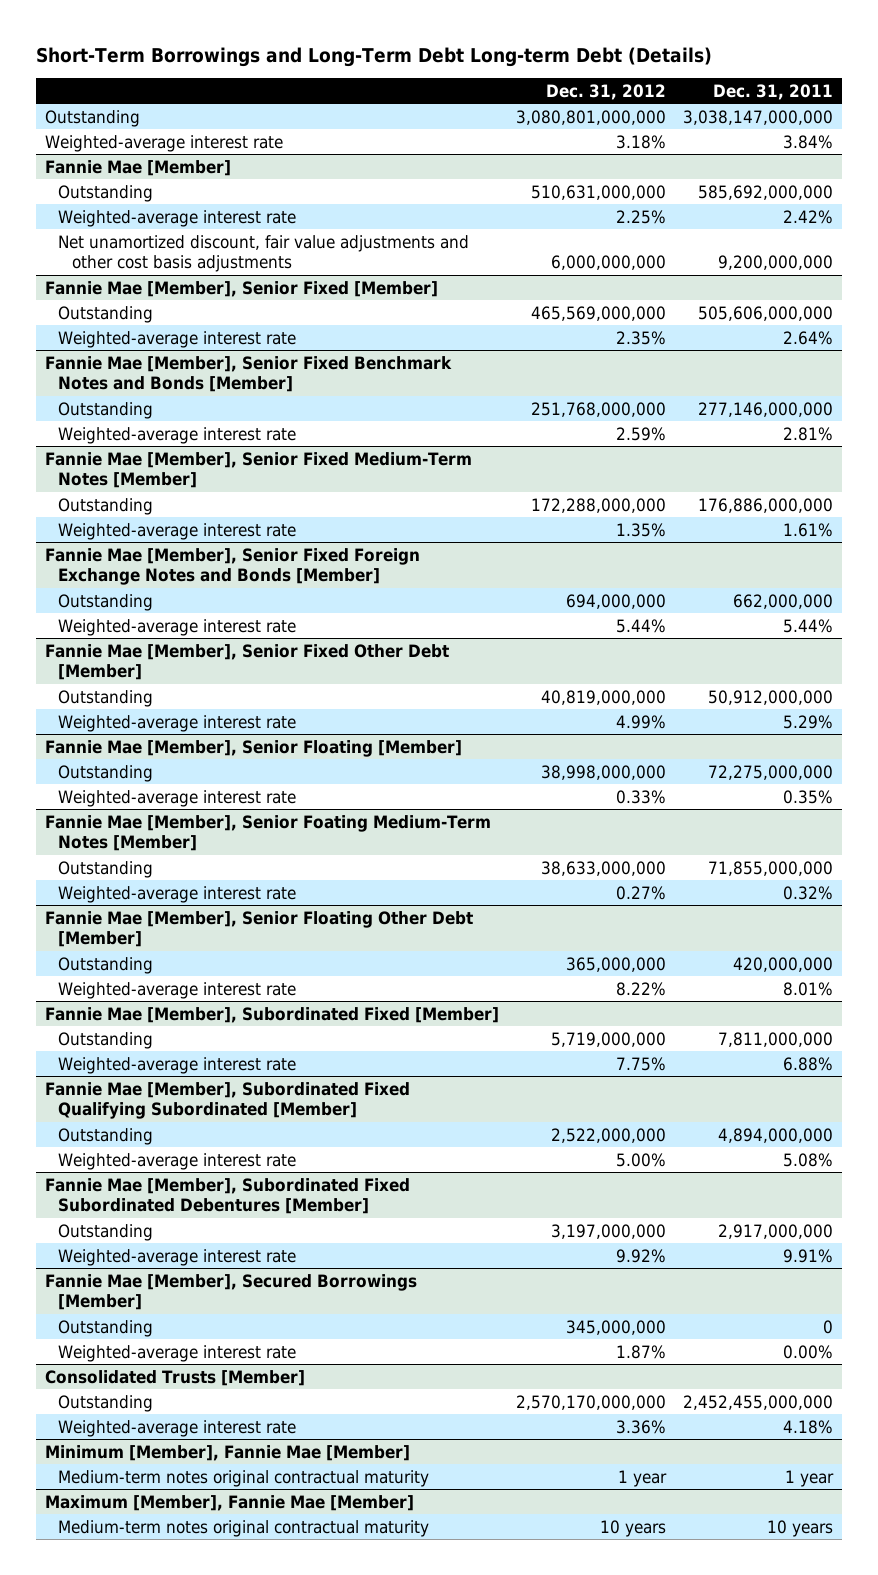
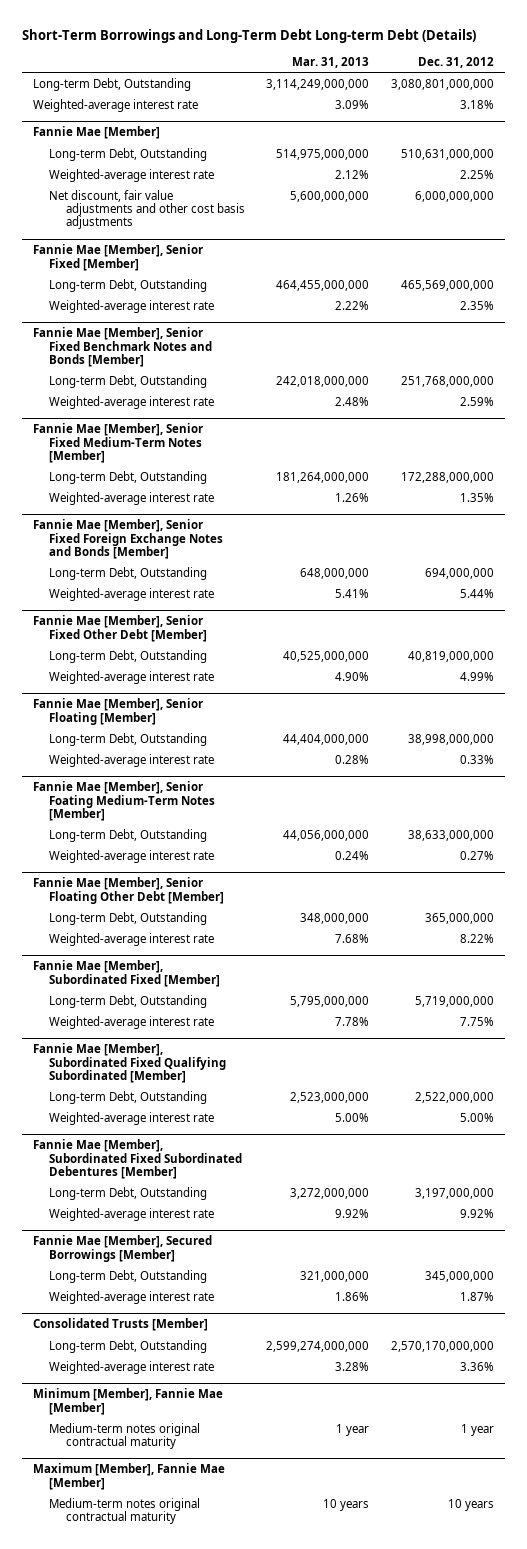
- | Dec. 31, 2012 | Dec. 31, 2011
+ | Mar. 31, 2013 | Dec. 31, 2012
- Outstanding | 3,080,801,000,000 | 3,038,147,000,000
+ Long-term Debt, Outstanding | 3,114,249,000,000 | 3,080,801,000,000
@ Fannie Mae [Member]
- Outstanding | 510,631,000,000 | 585,692,000,000
+ Long-term Debt, Outstanding | 514,975,000,000 | 510,631,000,000
- Net unamortized discount, fair value adjustments and other cost basis adjustments | 6,000,000,000 | 9,200,000,000
+ Net discount, fair value adjustments and other cost basis adjustments | 5,600,000,000 | 6,000,000,000
@ Fannie Mae [Member], Senior Fixed [Member]
- Outstanding | 465,569,000,000 | 505,606,000,000
+ Long-term Debt, Outstanding | 464,455,000,000 | 465,569,000,000
@ Fannie Mae [Member], Senior Fixed Benchmark Notes and Bonds [Member]
- Outstanding | 251,768,000,000 | 277,146,000,000
+ Long-term Debt, Outstanding | 242,018,000,000 | 251,768,000,000
@ Fannie Mae [Member], Senior Fixed Medium-Term Notes [Member]
- Outstanding | 172,288,000,000 | 176,886,000,000
+ Long-term Debt, Outstanding | 181,264,000,000 | 172,288,000,000
@ Fannie Mae [Member], Senior Fixed Foreign Exchange Notes and Bonds [Member]
- Outstanding | 694,000,000 | 662,000,000
+ Long-term Debt, Outstanding | 648,000,000 | 694,000,000
@ Fannie Mae [Member], Senior Fixed Other Debt [Member]
- Outstanding | 40,819,000,000 | 50,912,000,000
+ Long-term Debt, Outstanding | 40,525,000,000 | 40,819,000,000
@ Fannie Mae [Member], Senior Floating [Member]
- Outstanding | 38,998,000,000 | 72,275,000,000
+ Long-term Debt, Outstanding | 44,404,000,000 | 38,998,000,000
@ Fannie Mae [Member], Senior Foating Medium-Term Notes [Member]
- Outstanding | 38,633,000,000 | 71,855,000,000
+ Long-term Debt, Outstanding | 44,056,000,000 | 38,633,000,000
@ Fannie Mae [Member], Senior Floating Other Debt [Member]
- Outstanding | 365,000,000 | 420,000,000
+ Long-term Debt, Outstanding | 348,000,000 | 365,000,000
@ Fannie Mae [Member], Subordinated Fixed [Member]
- Outstanding | 5,719,000,000 | 7,811,000,000
+ Long-term Debt, Outstanding | 5,795,000,000 | 5,719,000,000
@ Fannie Mae [Member], Subordinated Fixed Qualifying Subordinated [Member]
- Outstanding | 2,522,000,000 | 4,894,000,000
+ Long-term Debt, Outstanding | 2,523,000,000 | 2,522,000,000
@ Fannie Mae [Member], Subordinated Fixed Subordinated Debentures [Member]
- Outstanding | 3,197,000,000 | 2,917,000,000
+ Long-term Debt, Outstanding | 3,272,000,000 | 3,197,000,000
@ Fannie Mae [Member], Secured Borrowings [Member]
- Outstanding | 345,000,000 | 0
+ Long-term Debt, Outstanding | 321,000,000 | 345,000,000
@ Consolidated Trusts [Member]
- Outstanding | 2,570,170,000,000 | 2,452,455,000,000
+ Long-term Debt, Outstanding | 2,599,274,000,000 | 2,570,170,000,000

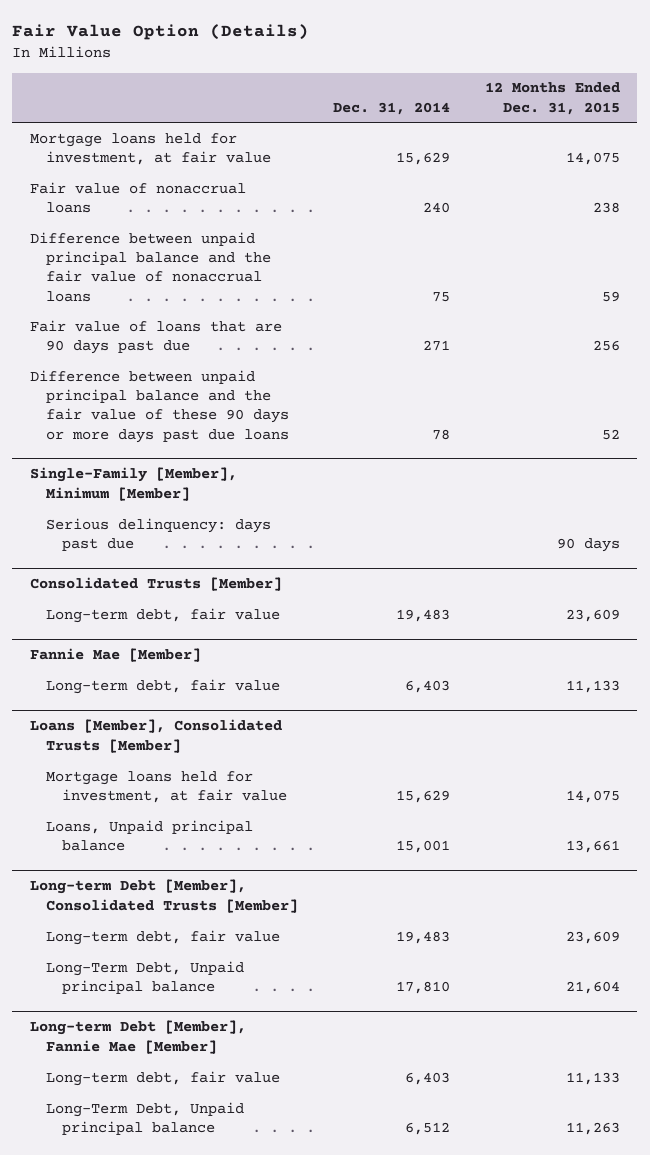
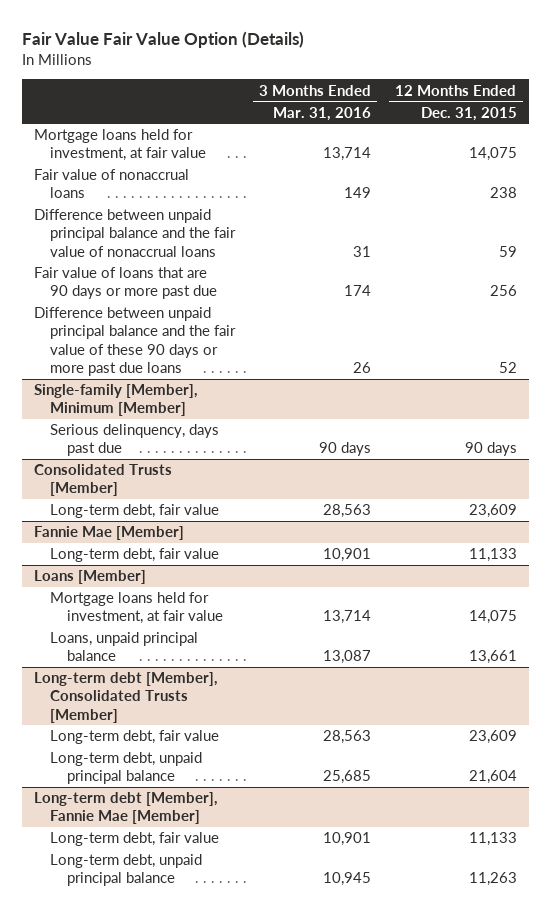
- Fair Value Option (Details)
+ Fair Value Fair Value Option (Details)
- | Dec. 31, 2014 | 12 Months Ended Dec. 31, 2015
+ | 3 Months Ended Mar. 31, 2016 | 12 Months Ended Dec. 31, 2015
- Fair value of loans that are 90 days past due | 271 | 256
- Difference between unpaid principal balance and the fair value of these 90 days or more days past due loans | 78 | 52
- Single-Family [Member], Minimum [Member]
- Serious delinquency: days past due | | 90 days
+ Fair value of loans that are 90 days or more past due | 174 | 256
+ Difference between unpaid principal balance and the fair value of these 90 days or more past due loans | 26 | 52
+ Single-family [Member], Minimum [Member]
+ Serious delinquency, days past due | 90 days | 90 days
- Loans [Member], Consolidated Trusts [Member]
+ Loans [Member]
- Loans, Unpaid principal balance | 15,001 | 13,661
- Long-term Debt [Member], Consolidated Trusts [Member]
+ Loans, unpaid principal balance | 13,087 | 13,661
+ Long-term debt [Member], Consolidated Trusts [Member]
- Long-Term Debt, Unpaid principal balance | 17,810 | 21,604
- Long-term Debt [Member], Fannie Mae [Member]
+ Long-term debt, unpaid principal balance | 25,685 | 21,604
+ Long-term debt [Member], Fannie Mae [Member]
- Long-Term Debt, Unpaid principal balance | 6,512 | 11,263
+ Long-term debt, unpaid principal balance | 10,945 | 11,263

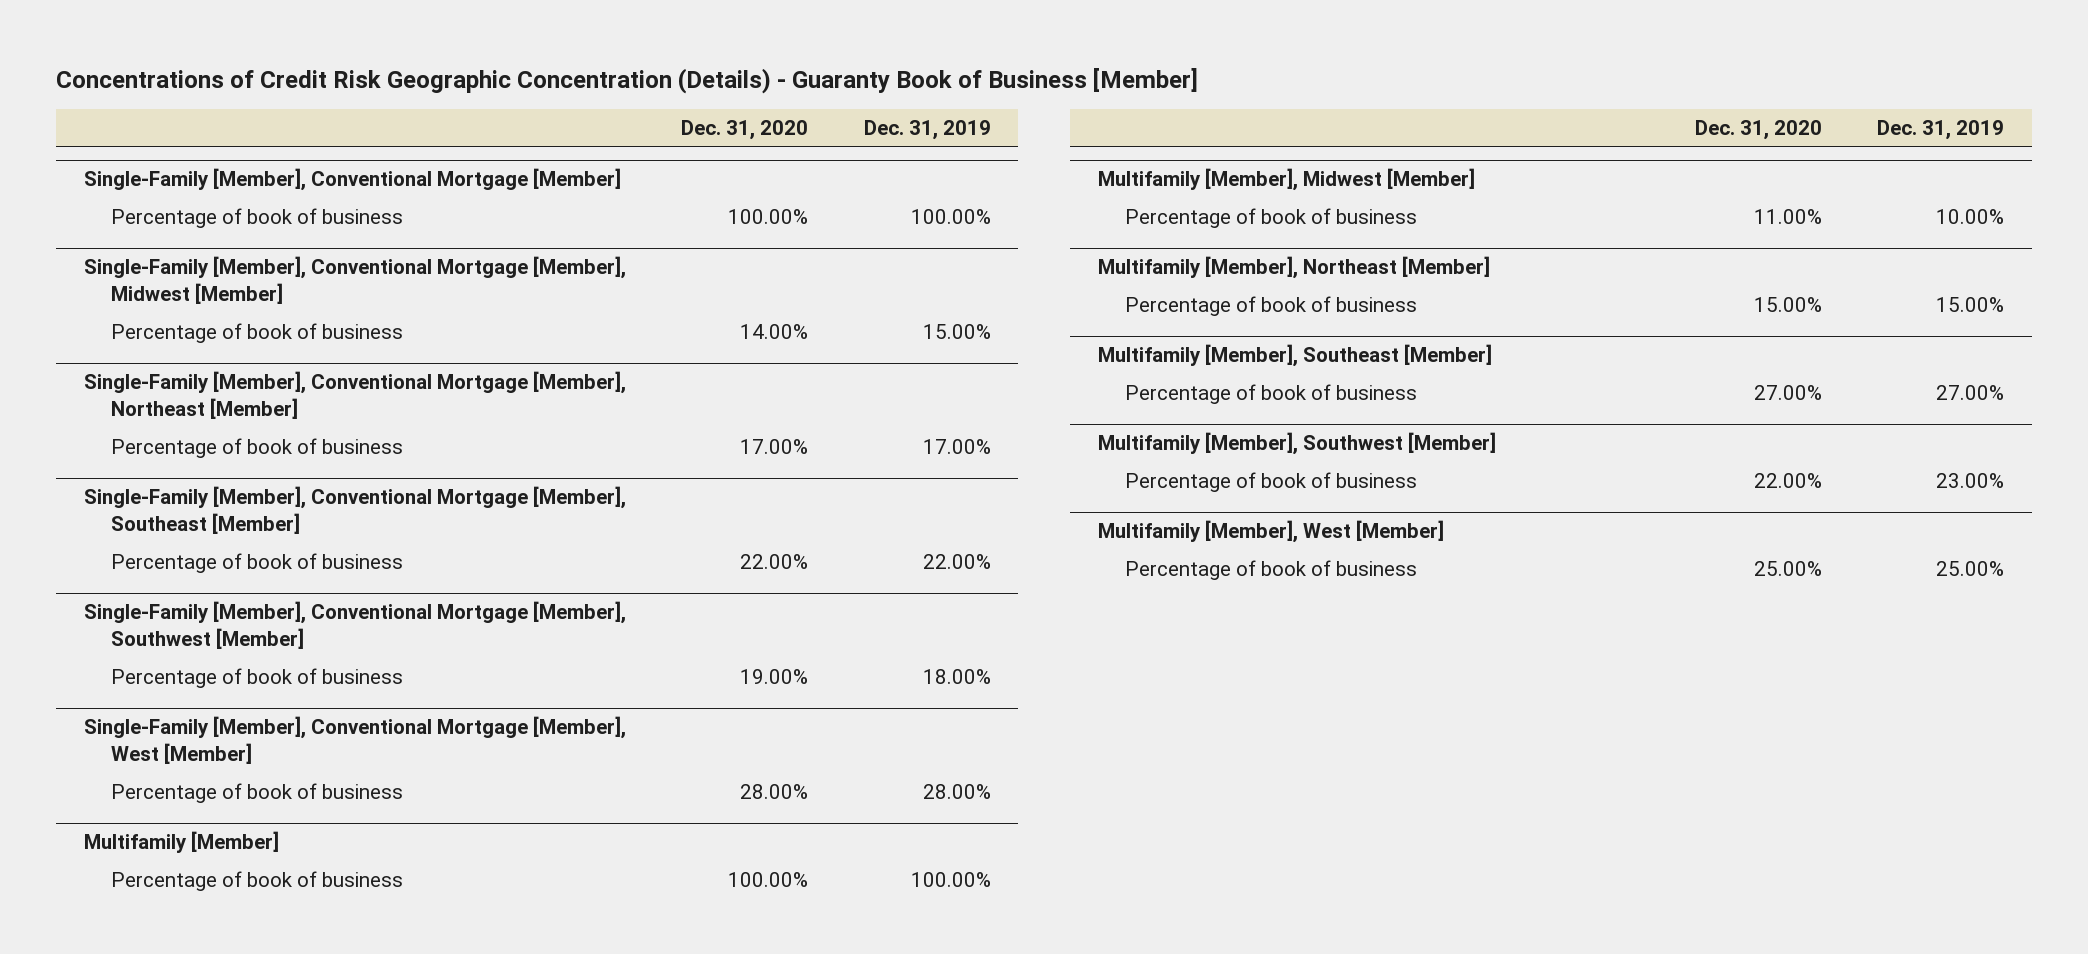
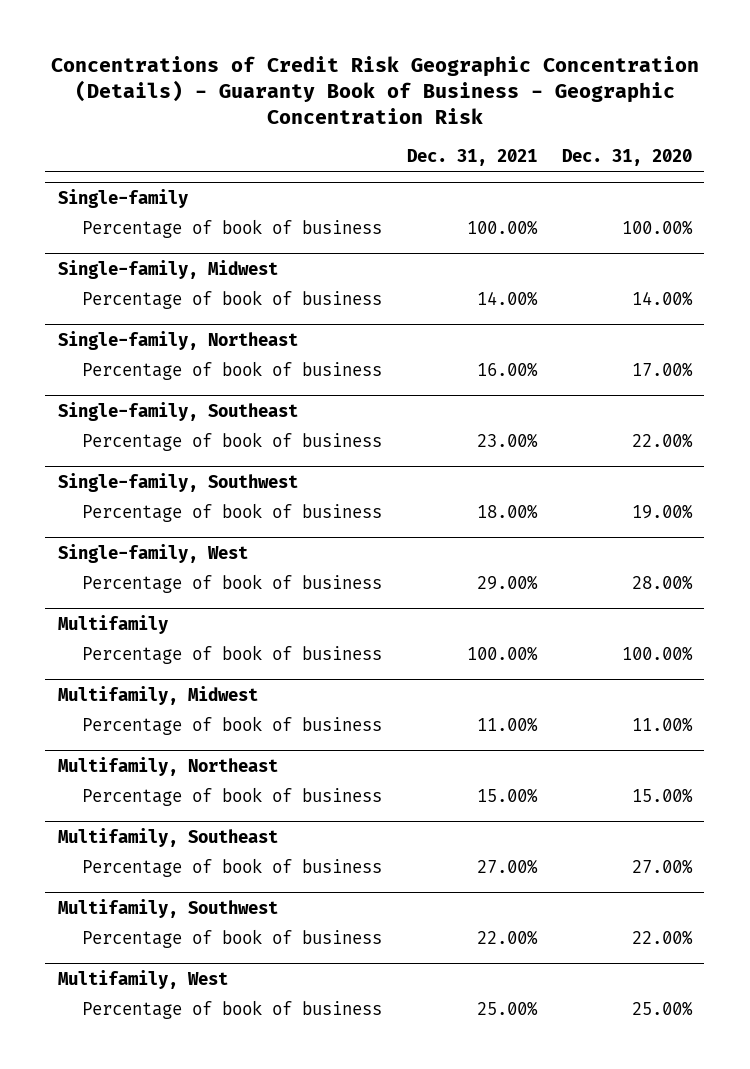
- Concentrations of Credit Risk Geographic Concentration (Details) - Guaranty Book of Business [Member]
+ Concentrations of Credit Risk Geographic Concentration (Details) - Guaranty Book of Business - Geographic Concentration Risk
- | Dec. 31, 2020 | Dec. 31, 2019
+ | Dec. 31, 2021 | Dec. 31, 2020
- Single-Family [Member], Conventional Mortgage [Member]
+ Single-family
- Single-Family [Member], Conventional Mortgage [Member], Midwest [Member]
+ Single-family, Midwest
- Single-Family [Member], Conventional Mortgage [Member], Northeast [Member]
+ Single-family, Northeast
- Single-Family [Member], Conventional Mortgage [Member], Southeast [Member]
+ Single-family, Southeast
- Single-Family [Member], Conventional Mortgage [Member], Southwest [Member]
+ Single-family, Southwest
- Single-Family [Member], Conventional Mortgage [Member], West [Member]
+ Single-family, West
- Multifamily [Member]
+ Multifamily
- Multifamily [Member], Midwest [Member]
+ Multifamily, Midwest
- Multifamily [Member], Northeast [Member]
+ Multifamily, Northeast
- Multifamily [Member], Southeast [Member]
+ Multifamily, Southeast
- Multifamily [Member], Southwest [Member]
+ Multifamily, Southwest
- Multifamily [Member], West [Member]
+ Multifamily, West

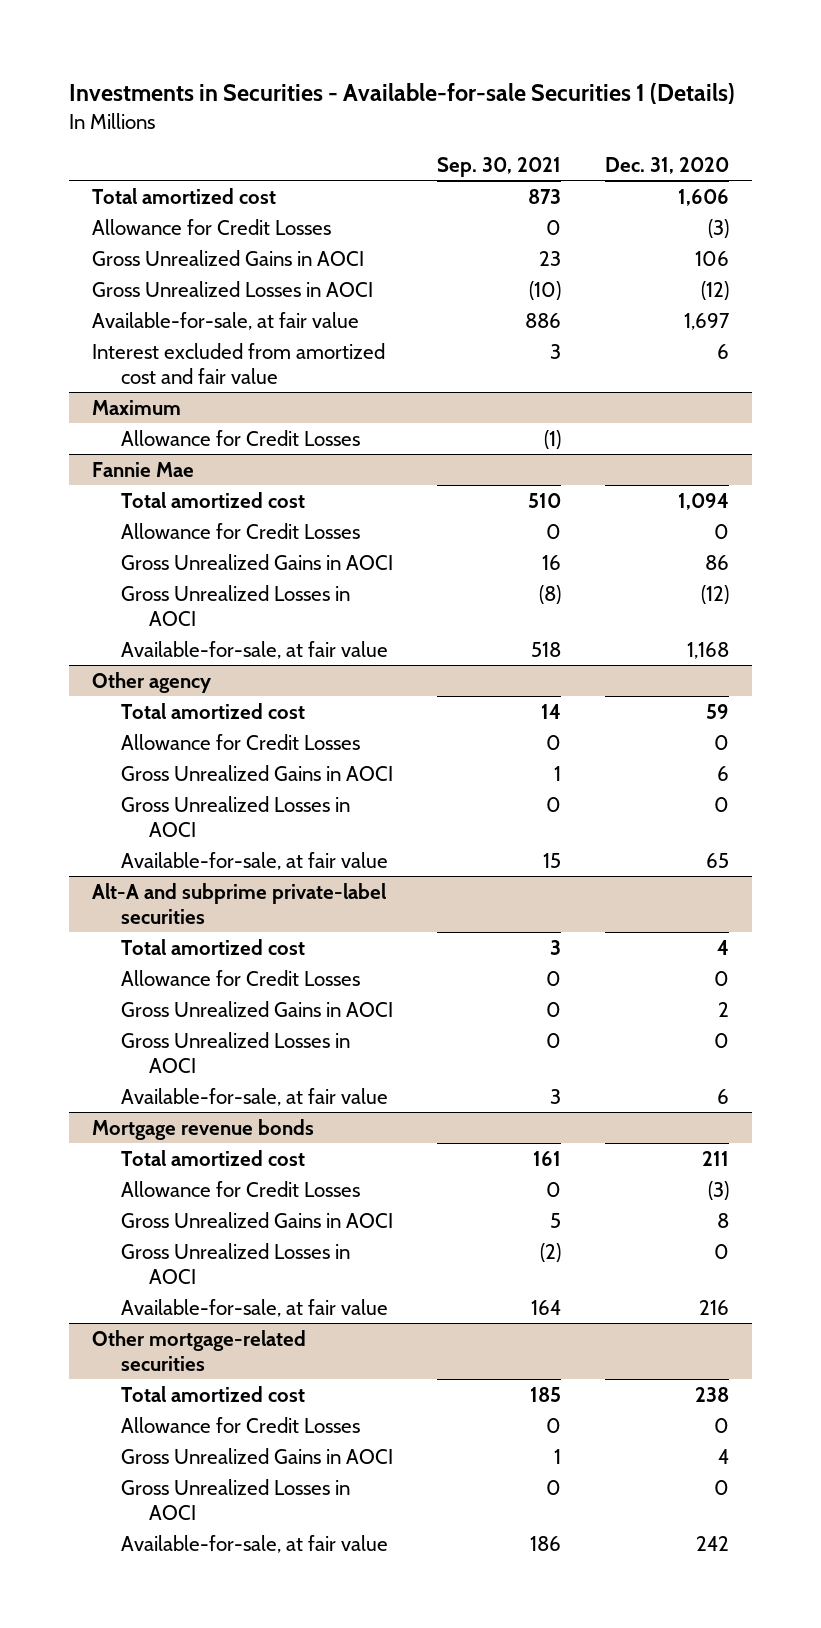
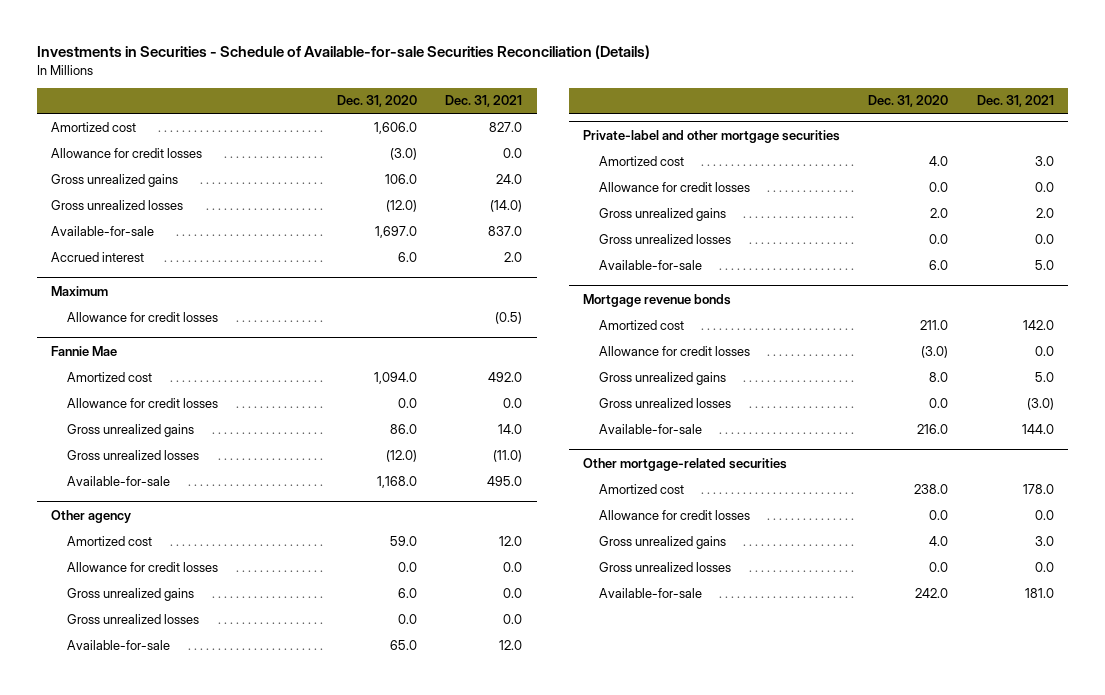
- Investments in Securities - Available-for-sale Securities 1 (Details)
+ Investments in Securities - Schedule of Available-for-sale Securities Reconciliation (Details)
- | Sep. 30, 2021 | Dec. 31, 2020
+ | Dec. 31, 2020 | Dec. 31, 2021
- Total amortized cost | 873 | 1,606
- Allowance for Credit Losses | 0 | (3)
- Gross Unrealized Gains in AOCI | 23 | 106
- Gross Unrealized Losses in AOCI | (10) | (12)
- Available-for-sale, at fair value | 886 | 1,697
- Interest excluded from amortized cost and fair value | 3 | 6
+ Amortized cost | 1,606.0 | 827.0
+ Allowance for credit losses | (3.0) | 0.0
+ Gross unrealized gains | 106.0 | 24.0
+ Gross unrealized losses | (12.0) | (14.0)
+ Available-for-sale | 1,697.0 | 837.0
+ Accrued interest | 6.0 | 2.0
@ Maximum
- Allowance for Credit Losses | (1) |
+ Allowance for credit losses | | (0.5)
@ Fannie Mae
- Total amortized cost | 510 | 1,094
- Allowance for Credit Losses | 0 | 0
- Gross Unrealized Gains in AOCI | 16 | 86
- Gross Unrealized Losses in AOCI | (8) | (12)
- Available-for-sale, at fair value | 518 | 1,168
+ Amortized cost | 1,094.0 | 492.0
+ Allowance for credit losses | 0.0 | 0.0
+ Gross unrealized gains | 86.0 | 14.0
+ Gross unrealized losses | (12.0) | (11.0)
+ Available-for-sale | 1,168.0 | 495.0
@ Other agency
- Total amortized cost | 14 | 59
- Allowance for Credit Losses | 0 | 0
- Gross Unrealized Gains in AOCI | 1 | 6
- Gross Unrealized Losses in AOCI | 0 | 0
- Available-for-sale, at fair value | 15 | 65
- Alt-A and subprime private-label securities
- Total amortized cost | 3 | 4
- Allowance for Credit Losses | 0 | 0
- Gross Unrealized Gains in AOCI | 0 | 2
- Gross Unrealized Losses in AOCI | 0 | 0
- Available-for-sale, at fair value | 3 | 6
@ Other agency
+ Amortized cost | 59.0 | 12.0
+ Allowance for credit losses | 0.0 | 0.0
+ Gross unrealized gains | 6.0 | 0.0
+ Gross unrealized losses | 0.0 | 0.0
+ Available-for-sale | 65.0 | 12.0
+ Private-label and other mortgage securities
+ Amortized cost | 4.0 | 3.0
+ Allowance for credit losses | 0.0 | 0.0
+ Gross unrealized gains | 2.0 | 2.0
+ Gross unrealized losses | 0.0 | 0.0
+ Available-for-sale | 6.0 | 5.0
@ Mortgage revenue bonds
- Total amortized cost | 161 | 211
- Allowance for Credit Losses | 0 | (3)
- Gross Unrealized Gains in AOCI | 5 | 8
- Gross Unrealized Losses in AOCI | (2) | 0
- Available-for-sale, at fair value | 164 | 216
+ Amortized cost | 211.0 | 142.0
+ Allowance for credit losses | (3.0) | 0.0
+ Gross unrealized gains | 8.0 | 5.0
+ Gross unrealized losses | 0.0 | (3.0)
+ Available-for-sale | 216.0 | 144.0
@ Other mortgage-related securities
- Total amortized cost | 185 | 238
- Allowance for Credit Losses | 0 | 0
- Gross Unrealized Gains in AOCI | 1 | 4
- Gross Unrealized Losses in AOCI | 0 | 0
- Available-for-sale, at fair value | 186 | 242
+ Amortized cost | 238.0 | 178.0
+ Allowance for credit losses | 0.0 | 0.0
+ Gross unrealized gains | 4.0 | 3.0
+ Gross unrealized losses | 0.0 | 0.0
+ Available-for-sale | 242.0 | 181.0

